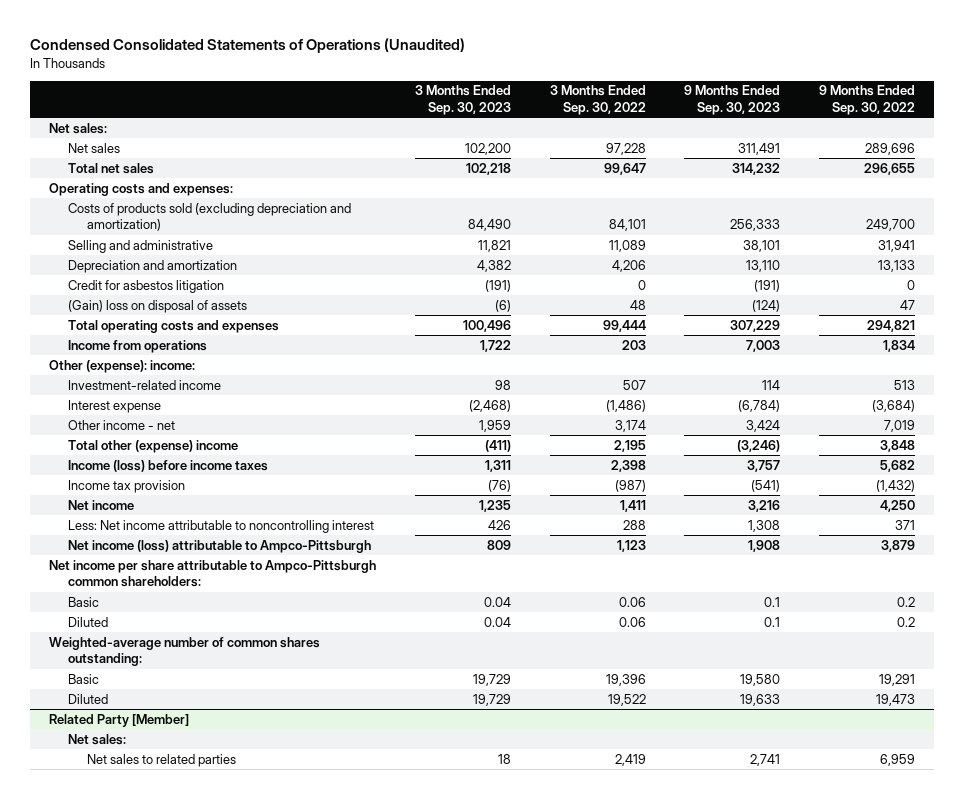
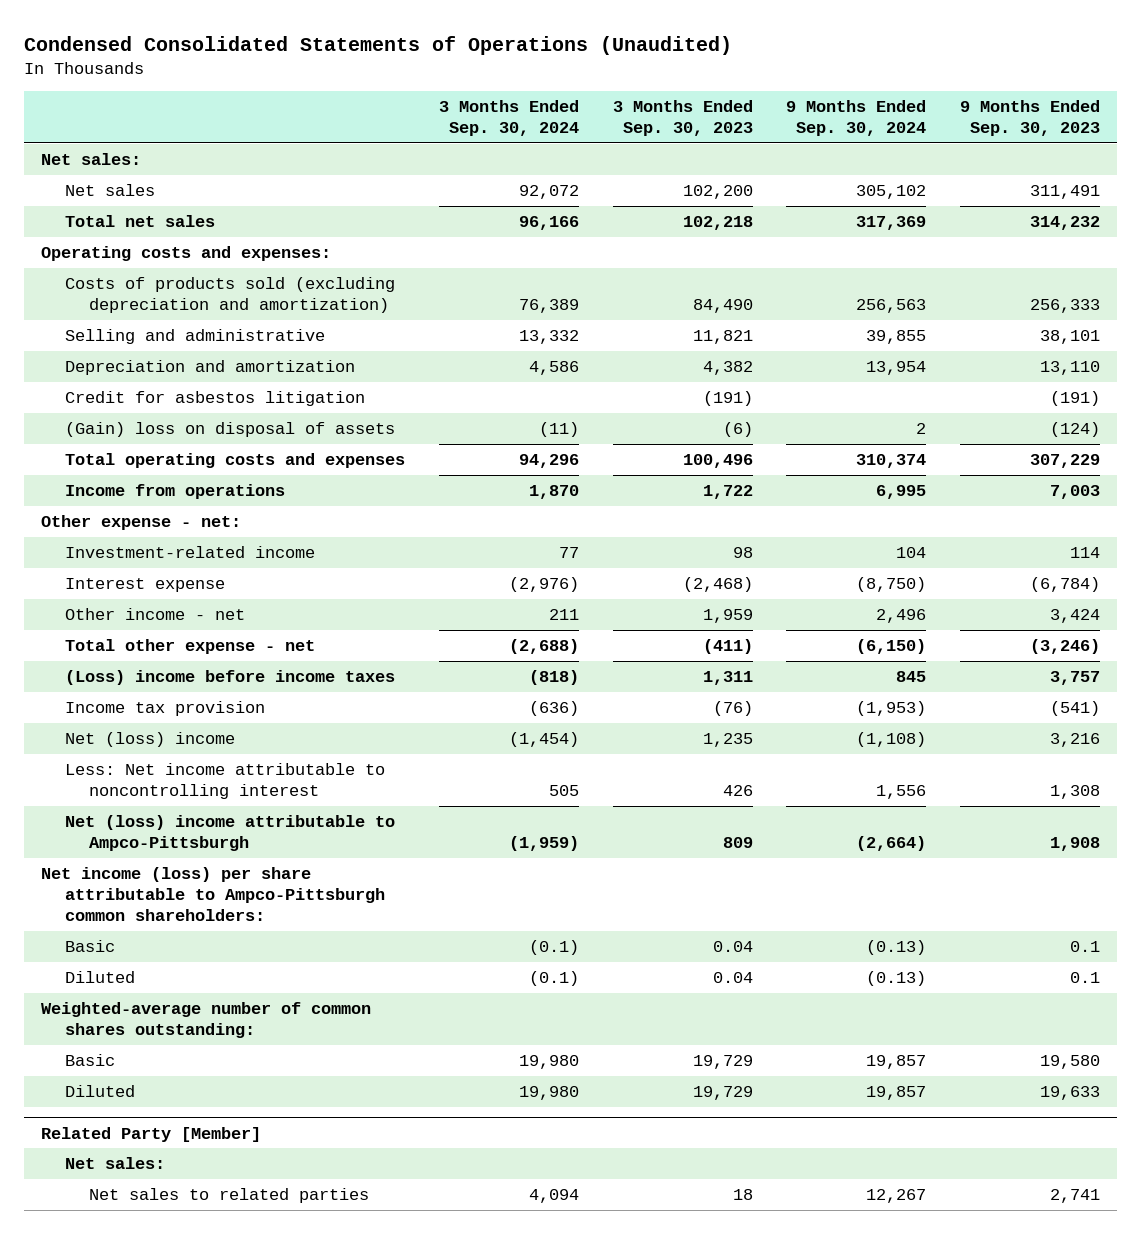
- | 3 Months Ended Sep. 30, 2023 | 3 Months Ended Sep. 30, 2022 | 9 Months Ended Sep. 30, 2023 | 9 Months Ended Sep. 30, 2022
+ | 3 Months Ended Sep. 30, 2024 | 3 Months Ended Sep. 30, 2023 | 9 Months Ended Sep. 30, 2024 | 9 Months Ended Sep. 30, 2023
- Other (expense): income:
+ Other expense - net:
- Total other (expense) income | (411) | 2,195 | (3,246) | 3,848
- Income (loss) before income taxes | 1,311 | 2,398 | 3,757 | 5,682
+ Total other expense - net | (2,688) | (411) | (6,150) | (3,246)
+ (Loss) income before income taxes | (818) | 1,311 | 845 | 3,757
- Net income | 1,235 | 1,411 | 3,216 | 4,250
+ Net (loss) income | (1,454) | 1,235 | (1,108) | 3,216
- Net income (loss) attributable to Ampco-Pittsburgh | 809 | 1,123 | 1,908 | 3,879
- Net income per share attributable to Ampco-Pittsburgh common shareholders:
+ Net (loss) income attributable to Ampco-Pittsburgh | (1,959) | 809 | (2,664) | 1,908
+ Net income (loss) per share attributable to Ampco-Pittsburgh common shareholders:

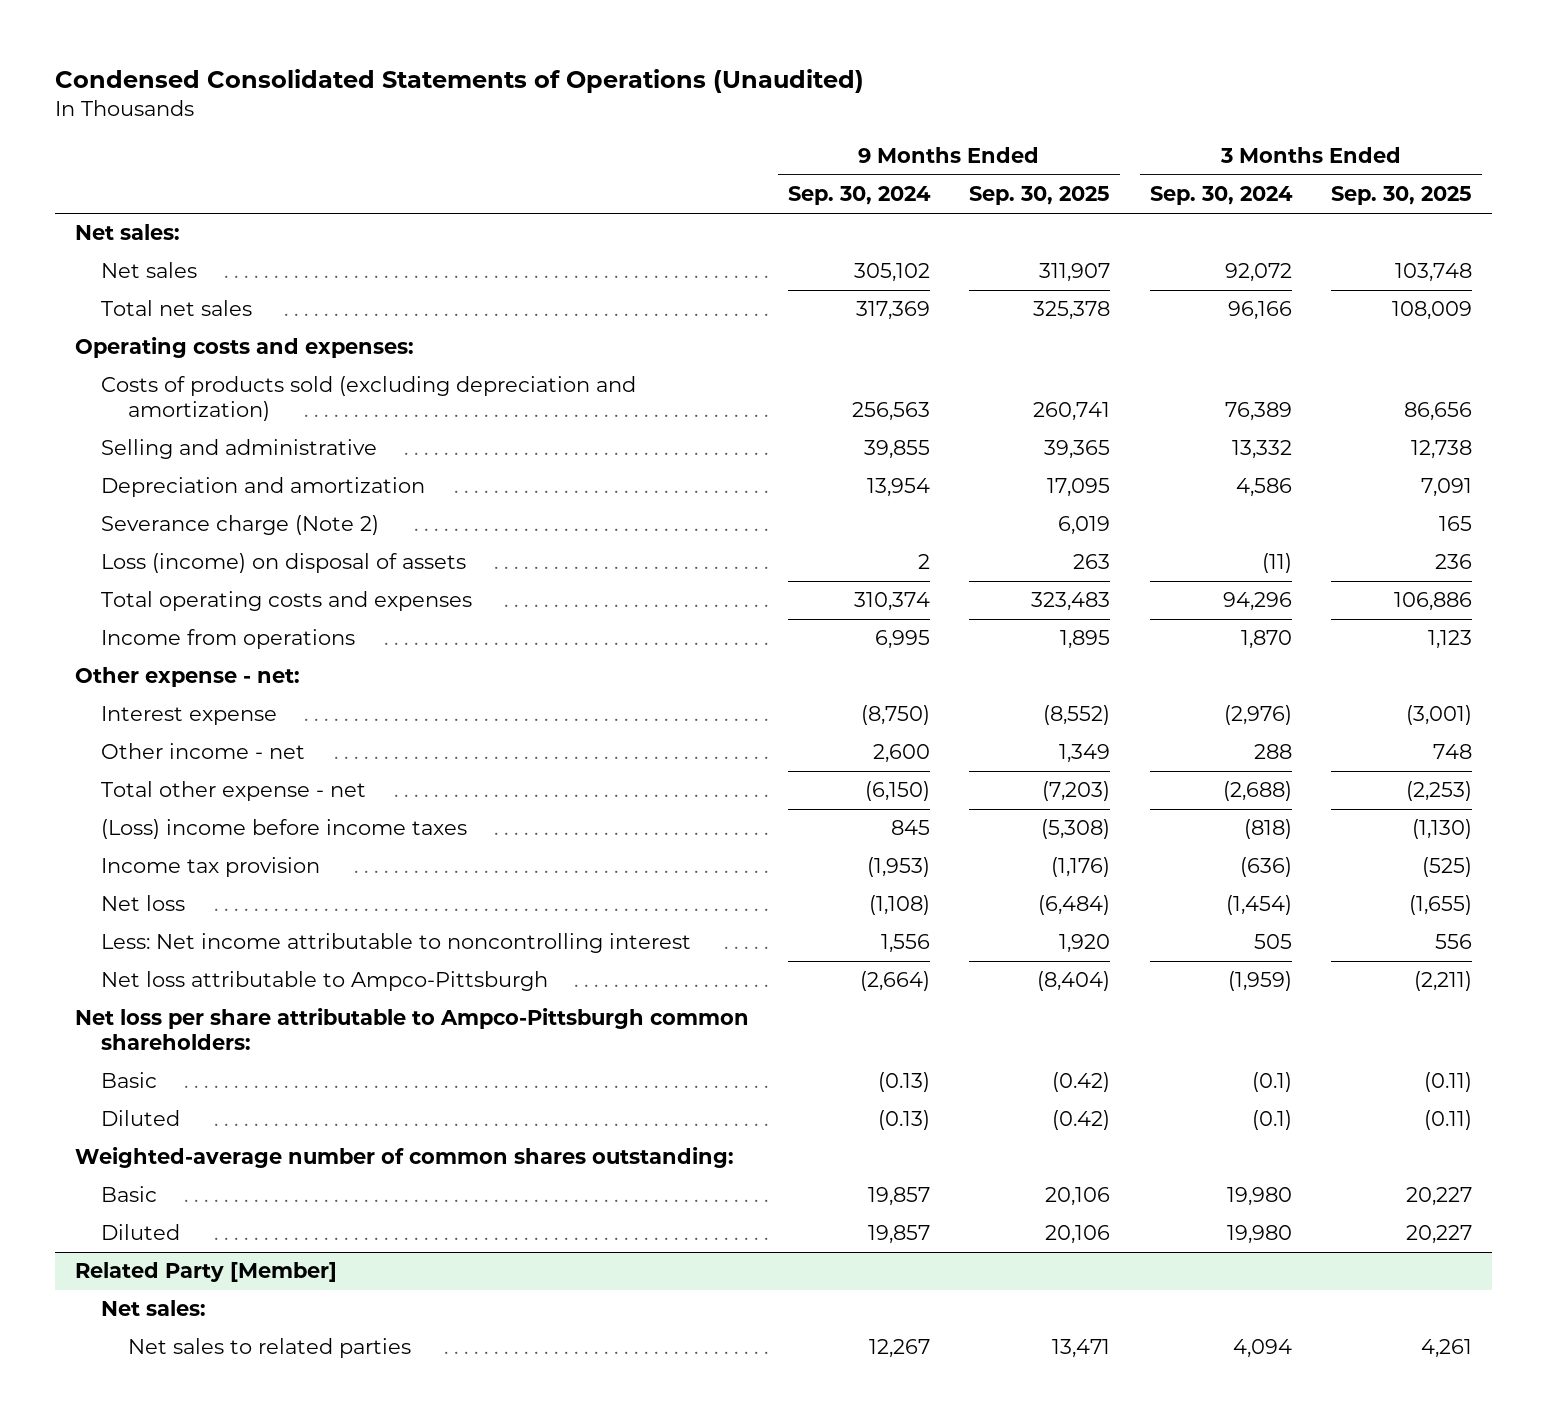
- | 3 Months Ended Sep. 30, 2024 | 3 Months Ended Sep. 30, 2023 | 9 Months Ended Sep. 30, 2024 | 9 Months Ended Sep. 30, 2023
+ | 9 Months Ended Sep. 30, 2024 | 9 Months Ended Sep. 30, 2025 | 3 Months Ended Sep. 30, 2024 | 3 Months Ended Sep. 30, 2025
- Credit for asbestos litigation | | (191) | | (191)
- (Gain) loss on disposal of assets | (11) | (6) | 2 | (124)
+ Severance charge (Note 2) | | 6,019 | | 165
+ Loss (income) on disposal of assets | 2 | 263 | (11) | 236
- Investment-related income | 77 | 98 | 104 | 114
- Other income - net | 211 | 1,959 | 2,496 | 3,424
+ Other income - net | 2,600 | 1,349 | 288 | 748
- Net (loss) income | (1,454) | 1,235 | (1,108) | 3,216
+ Net loss | (1,108) | (6,484) | (1,454) | (1,655)
- Net (loss) income attributable to Ampco-Pittsburgh | (1,959) | 809 | (2,664) | 1,908
- Net income (loss) per share attributable to Ampco-Pittsburgh common shareholders:
+ Net loss attributable to Ampco-Pittsburgh | (2,664) | (8,404) | (1,959) | (2,211)
+ Net loss per share attributable to Ampco-Pittsburgh common shareholders:

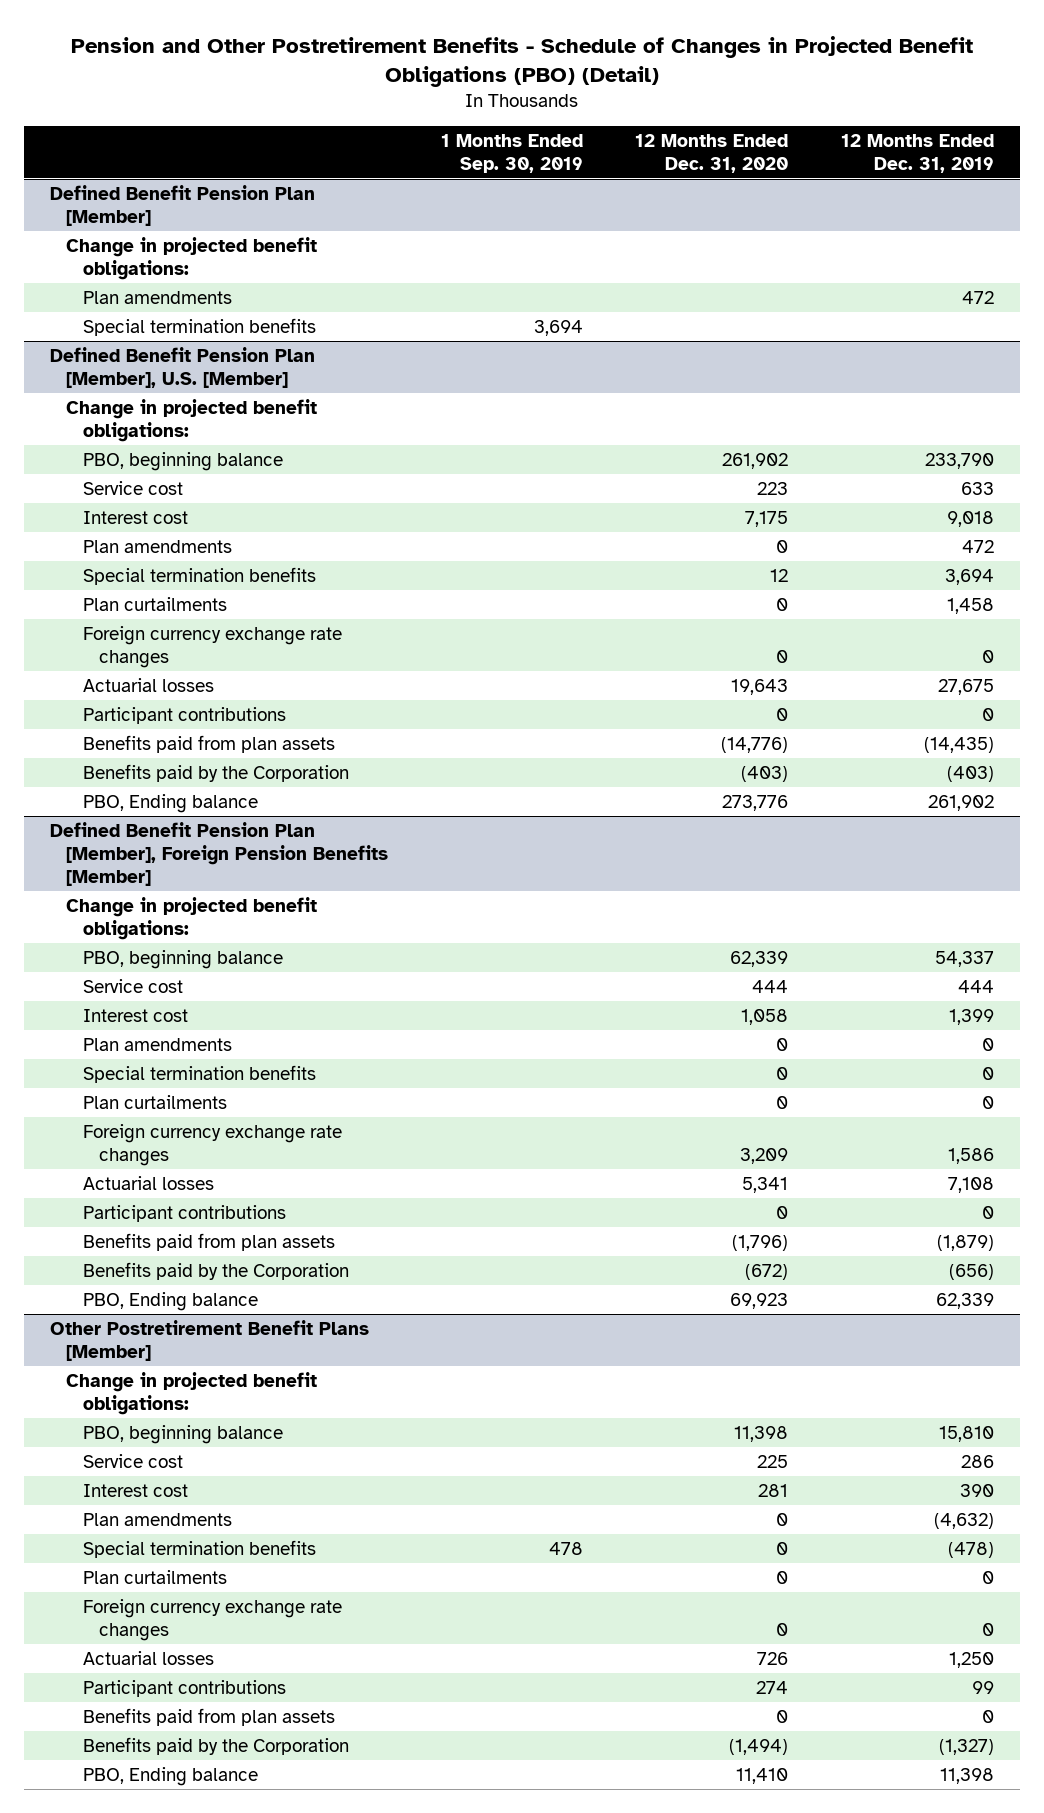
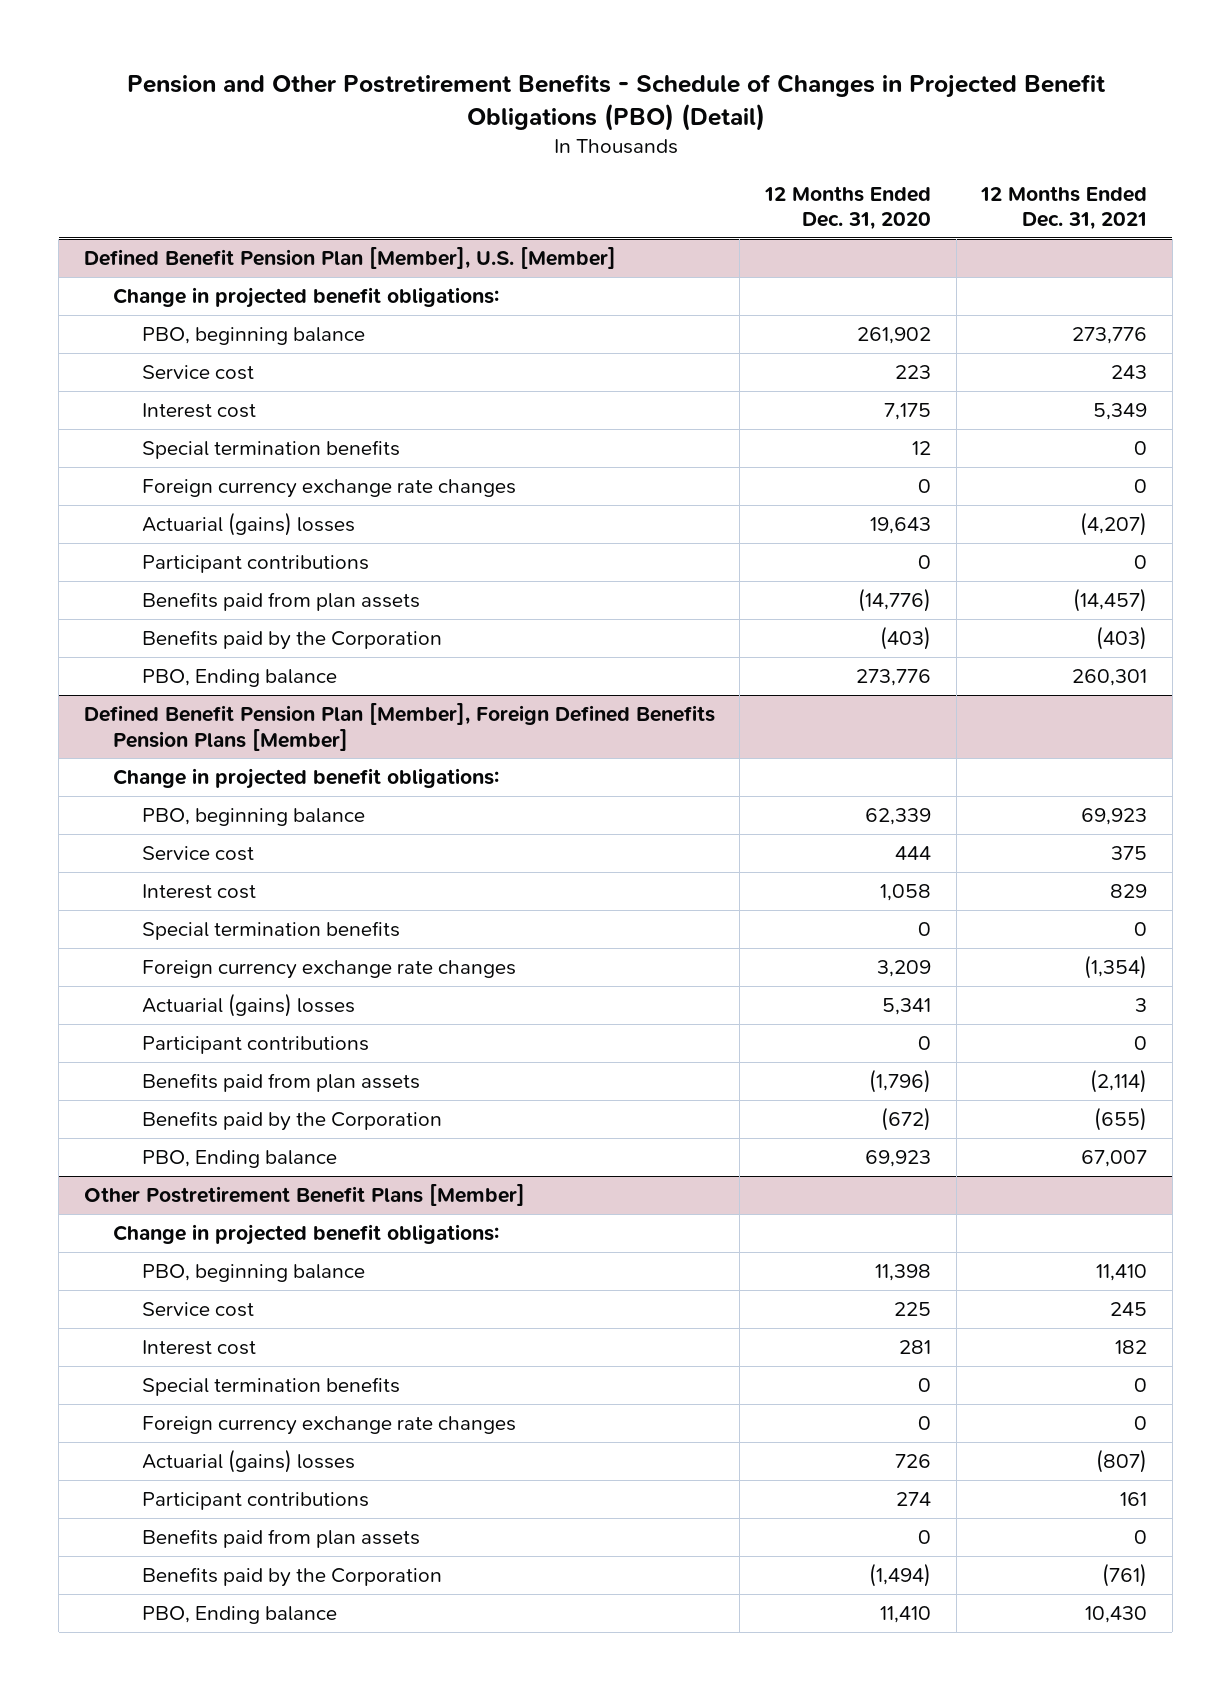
- | 1 Months Ended Sep. 30, 2019 | 12 Months Ended Dec. 31, 2020 | 12 Months Ended Dec. 31, 2019
+ | 12 Months Ended Dec. 31, 2020 | 12 Months Ended Dec. 31, 2021
- Defined Benefit Pension Plan [Member]
- Change in projected benefit obligations:
- Plan amendments | | | 472
- Special termination benefits | 3,694 | |
@ Defined Benefit Pension Plan [Member], U.S. [Member]
- Plan amendments | | 0 | 472
- Plan curtailments | | 0 | 1,458
- Actuarial losses | | 19,643 | 27,675
+ Actuarial (gains) losses | 19,643 | (4,207)
- Defined Benefit Pension Plan [Member], Foreign Pension Benefits [Member]
+ Defined Benefit Pension Plan [Member], Foreign Defined Benefits Pension Plans [Member]
- Plan amendments | | 0 | 0
- Plan curtailments | | 0 | 0
- Actuarial losses | | 5,341 | 7,108
+ Actuarial (gains) losses | 5,341 | 3
@ Other Postretirement Benefit Plans [Member]
- Plan amendments | | 0 | (4,632)
- Plan curtailments | | 0 | 0
- Actuarial losses | | 726 | 1,250
+ Actuarial (gains) losses | 726 | (807)

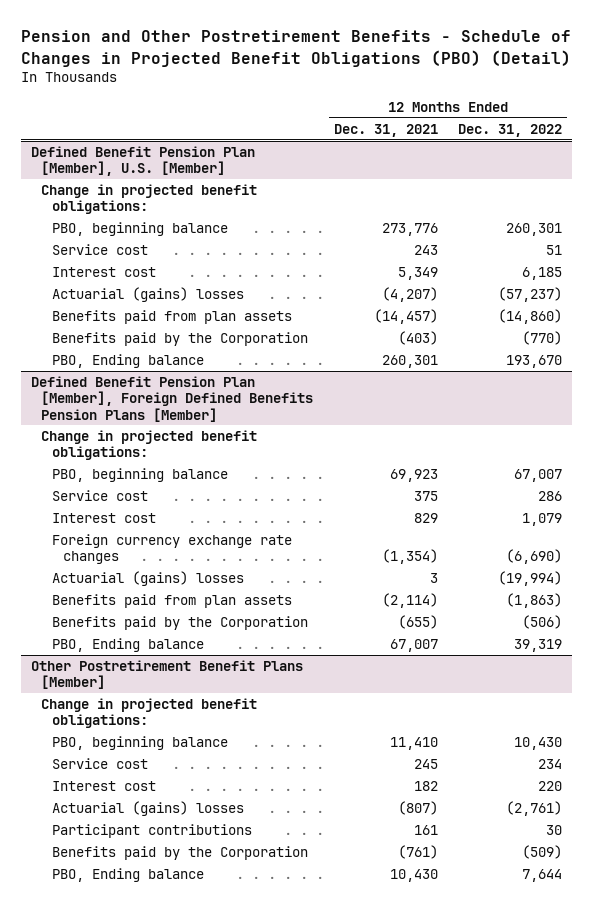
- | 12 Months Ended Dec. 31, 2020 | 12 Months Ended Dec. 31, 2021
+ | 12 Months Ended Dec. 31, 2021 | 12 Months Ended Dec. 31, 2022
@ Defined Benefit Pension Plan [Member], U.S. [Member]
- Special termination benefits | 12 | 0
- Foreign currency exchange rate changes | 0 | 0
- Participant contributions | 0 | 0
@ Defined Benefit Pension Plan [Member], Foreign Defined Benefits Pension Plans [Member]
- Special termination benefits | 0 | 0
- Participant contributions | 0 | 0
@ Other Postretirement Benefit Plans [Member]
- Special termination benefits | 0 | 0
- Foreign currency exchange rate changes | 0 | 0
- Benefits paid from plan assets | 0 | 0

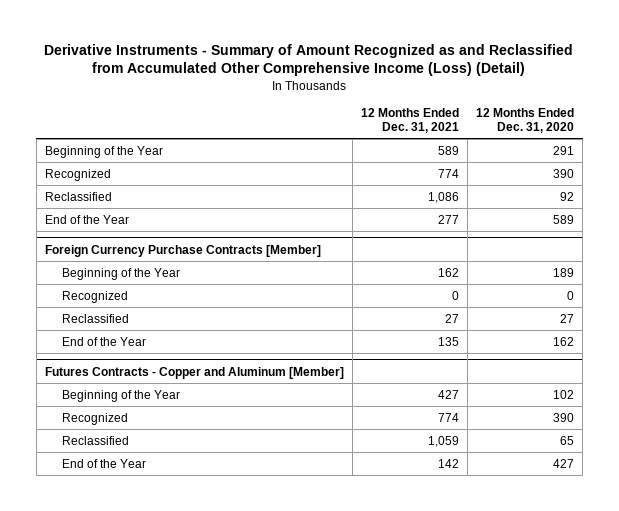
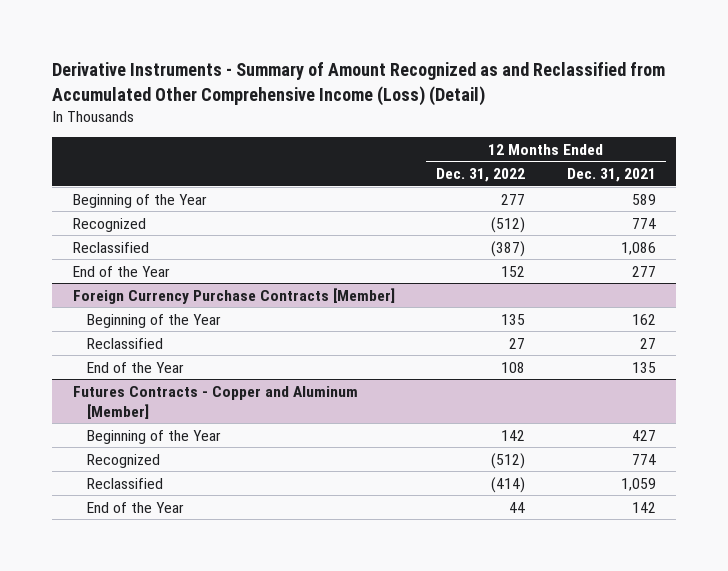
- | 12 Months Ended Dec. 31, 2021 | 12 Months Ended Dec. 31, 2020
+ | 12 Months Ended Dec. 31, 2022 | 12 Months Ended Dec. 31, 2021
@ Foreign Currency Purchase Contracts [Member]
- Recognized | 0 | 0

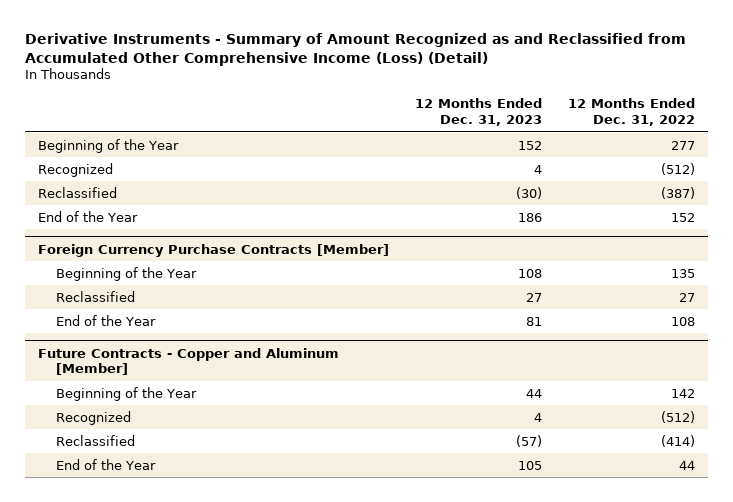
- | 12 Months Ended Dec. 31, 2022 | 12 Months Ended Dec. 31, 2021
+ | 12 Months Ended Dec. 31, 2023 | 12 Months Ended Dec. 31, 2022
- Futures Contracts - Copper and Aluminum [Member]
+ Future Contracts - Copper and Aluminum [Member]

